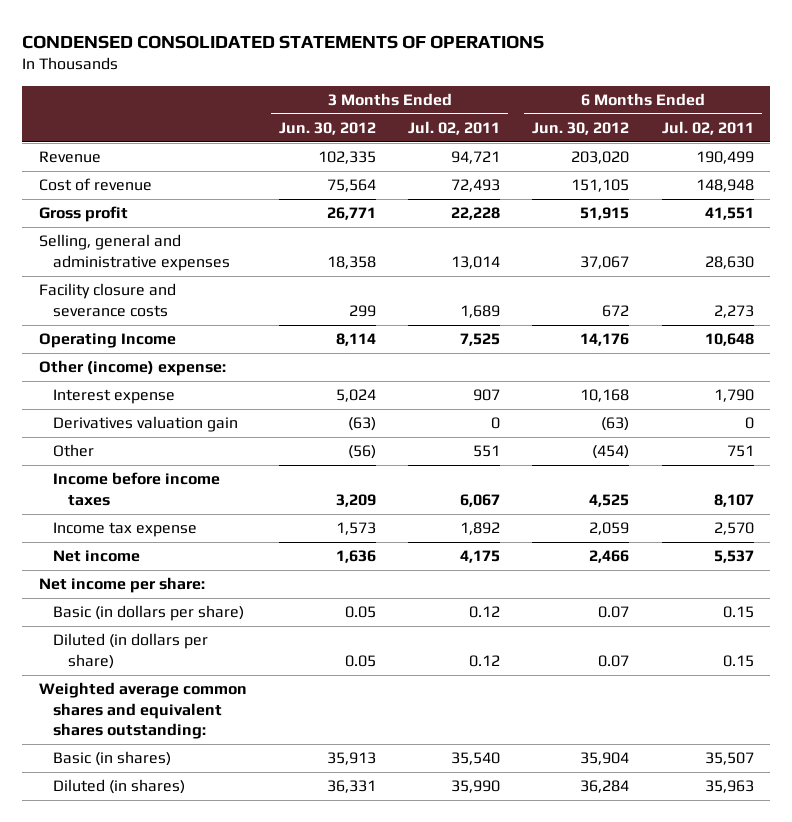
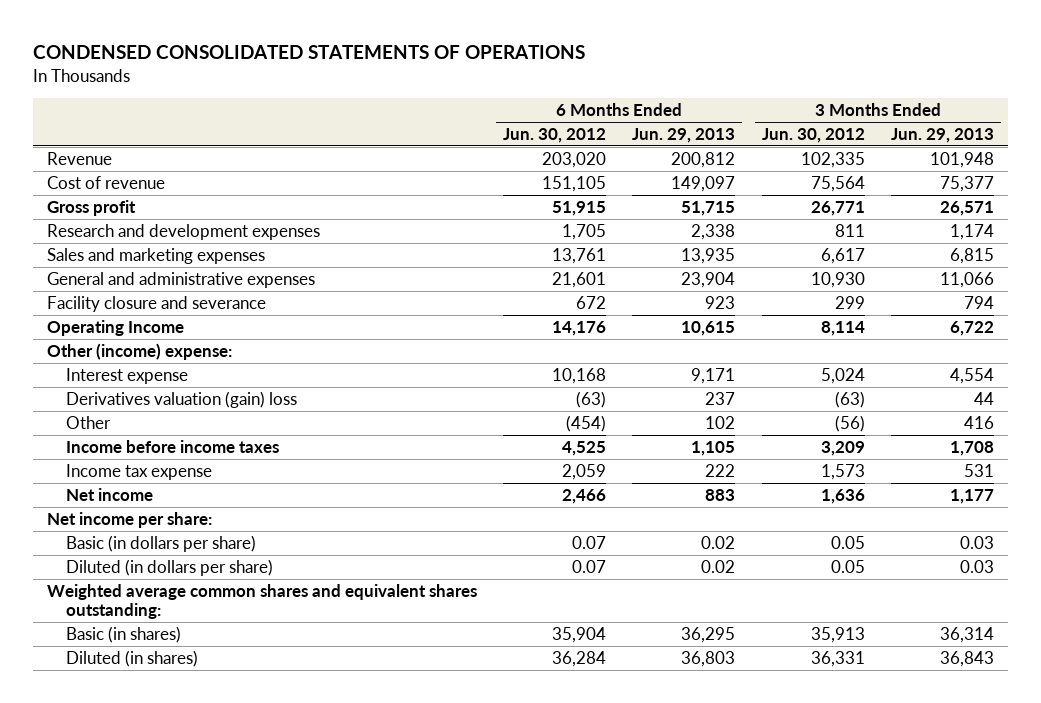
- | 3 Months Ended Jun. 30, 2012 | 3 Months Ended Jul. 02, 2011 | 6 Months Ended Jun. 30, 2012 | 6 Months Ended Jul. 02, 2011
+ | 6 Months Ended Jun. 30, 2012 | 6 Months Ended Jun. 29, 2013 | 3 Months Ended Jun. 30, 2012 | 3 Months Ended Jun. 29, 2013
- Selling, general and administrative expenses | 18,358 | 13,014 | 37,067 | 28,630
- Facility closure and severance costs | 299 | 1,689 | 672 | 2,273
+ Research and development expenses | 1,705 | 2,338 | 811 | 1,174
+ Sales and marketing expenses | 13,761 | 13,935 | 6,617 | 6,815
+ General and administrative expenses | 21,601 | 23,904 | 10,930 | 11,066
+ Facility closure and severance | 672 | 923 | 299 | 794
- Derivatives valuation gain | (63) | 0 | (63) | 0
+ Derivatives valuation (gain) loss | (63) | 237 | (63) | 44

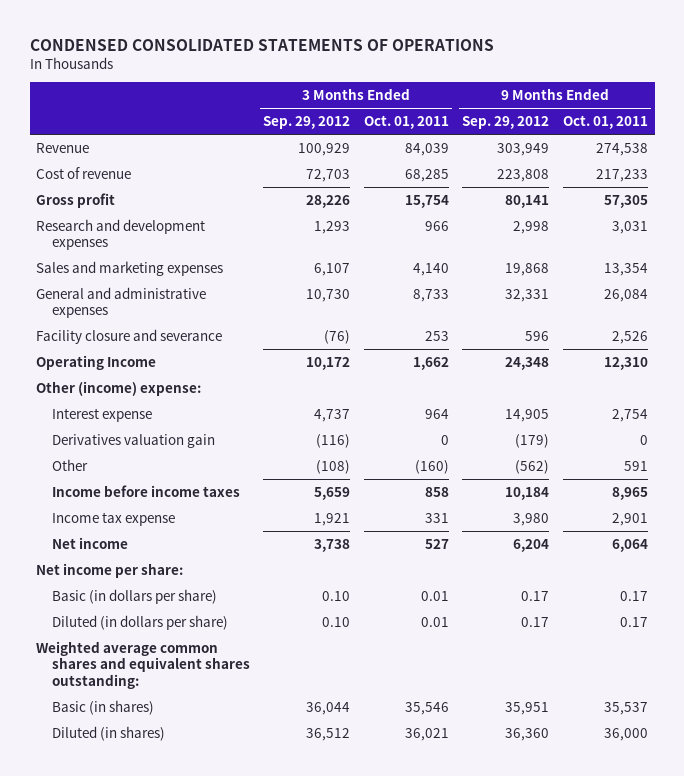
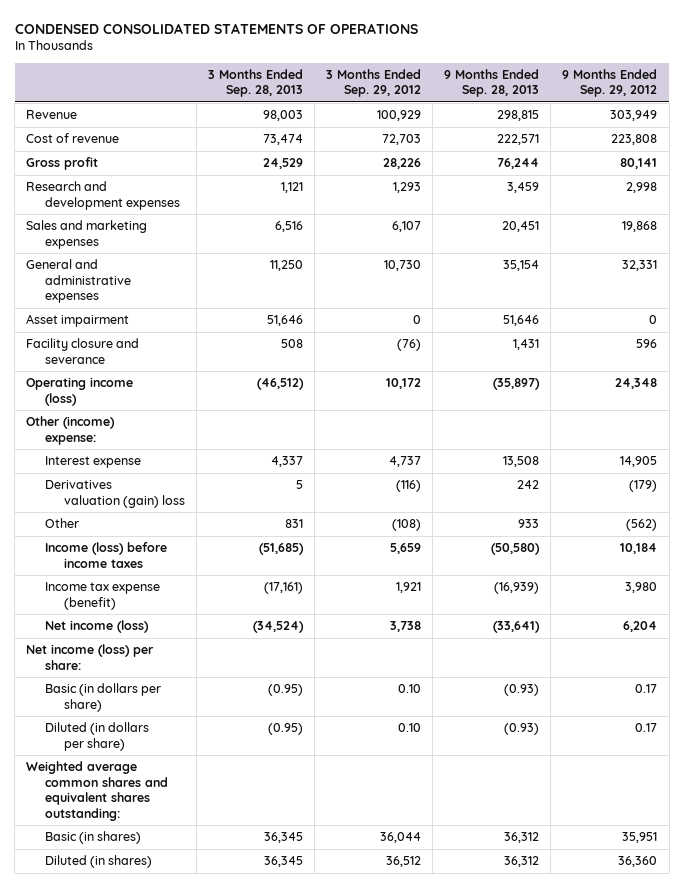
- | 3 Months Ended Sep. 29, 2012 | 3 Months Ended Oct. 01, 2011 | 9 Months Ended Sep. 29, 2012 | 9 Months Ended Oct. 01, 2011
+ | 3 Months Ended Sep. 28, 2013 | 3 Months Ended Sep. 29, 2012 | 9 Months Ended Sep. 28, 2013 | 9 Months Ended Sep. 29, 2012
+ Asset impairment | 51,646 | 0 | 51,646 | 0
- Operating Income | 10,172 | 1,662 | 24,348 | 12,310
+ Operating income (loss) | (46,512) | 10,172 | (35,897) | 24,348
- Derivatives valuation gain | (116) | 0 | (179) | 0
+ Derivatives valuation (gain) loss | 5 | (116) | 242 | (179)
- Income before income taxes | 5,659 | 858 | 10,184 | 8,965
- Income tax expense | 1,921 | 331 | 3,980 | 2,901
- Net income | 3,738 | 527 | 6,204 | 6,064
- Net income per share:
+ Income (loss) before income taxes | (51,685) | 5,659 | (50,580) | 10,184
+ Income tax expense (benefit) | (17,161) | 1,921 | (16,939) | 3,980
+ Net income (loss) | (34,524) | 3,738 | (33,641) | 6,204
+ Net income (loss) per share:

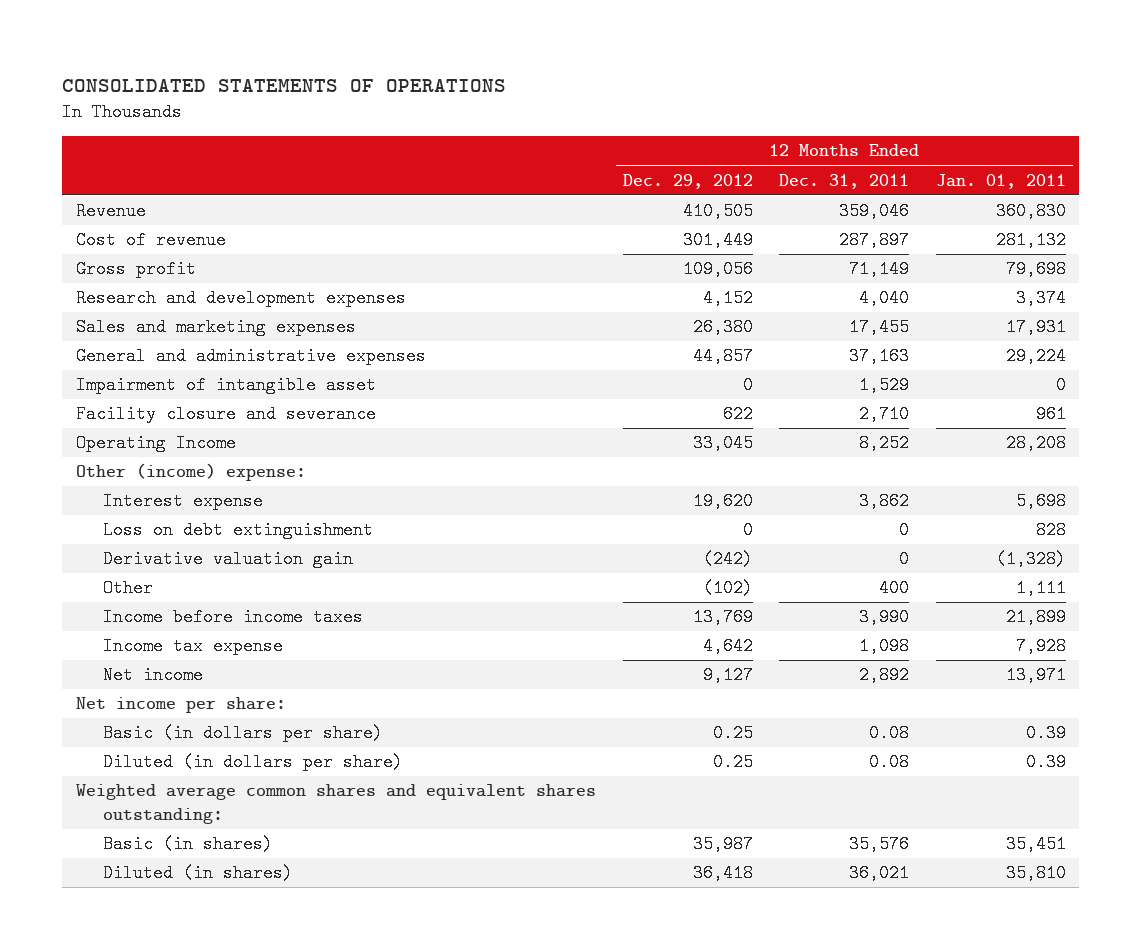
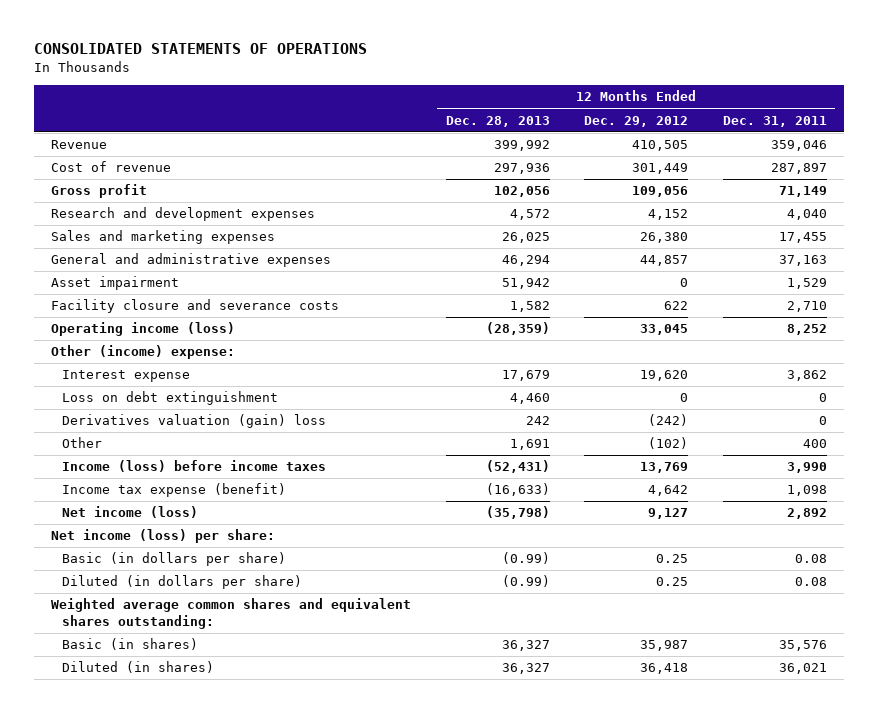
- | 12 Months Ended Dec. 29, 2012 | 12 Months Ended Dec. 31, 2011 | 12 Months Ended Jan. 01, 2011
+ | 12 Months Ended Dec. 28, 2013 | 12 Months Ended Dec. 29, 2012 | 12 Months Ended Dec. 31, 2011
- Impairment of intangible asset | 0 | 1,529 | 0
- Facility closure and severance | 622 | 2,710 | 961
- Operating Income | 33,045 | 8,252 | 28,208
+ Asset impairment | 51,942 | 0 | 1,529
+ Facility closure and severance costs | 1,582 | 622 | 2,710
+ Operating income (loss) | (28,359) | 33,045 | 8,252
- Derivative valuation gain | (242) | 0 | (1,328)
+ Derivatives valuation (gain) loss | 242 | (242) | 0
- Income before income taxes | 13,769 | 3,990 | 21,899
- Income tax expense | 4,642 | 1,098 | 7,928
- Net income | 9,127 | 2,892 | 13,971
- Net income per share:
+ Income (loss) before income taxes | (52,431) | 13,769 | 3,990
+ Income tax expense (benefit) | (16,633) | 4,642 | 1,098
+ Net income (loss) | (35,798) | 9,127 | 2,892
+ Net income (loss) per share:

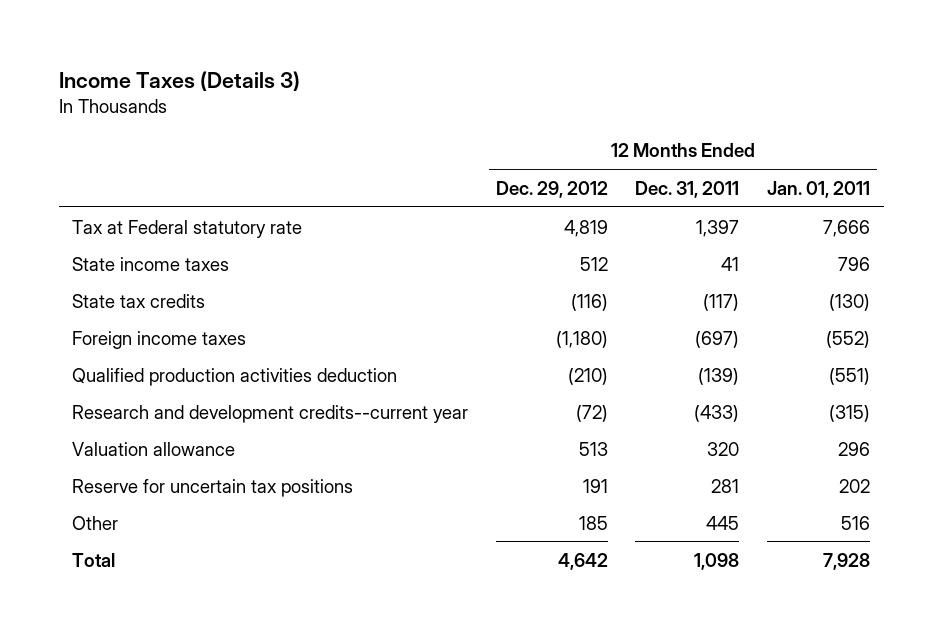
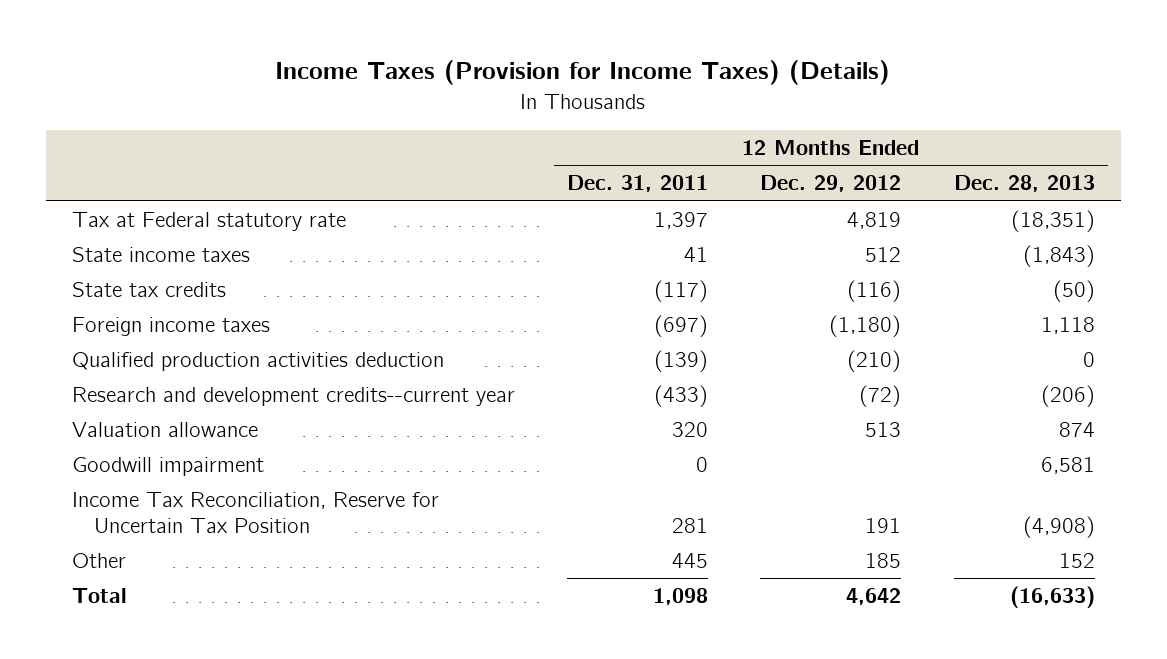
- Income Taxes (Details 3)
+ Income Taxes (Provision for Income Taxes) (Details)
- | 12 Months Ended Dec. 29, 2012 | 12 Months Ended Dec. 31, 2011 | 12 Months Ended Jan. 01, 2011
+ | 12 Months Ended Dec. 31, 2011 | 12 Months Ended Dec. 29, 2012 | 12 Months Ended Dec. 28, 2013
- Reserve for uncertain tax positions | 191 | 281 | 202
+ Goodwill impairment | 0 | | 6,581
+ Income Tax Reconciliation, Reserve for Uncertain Tax Position | 281 | 191 | (4,908)

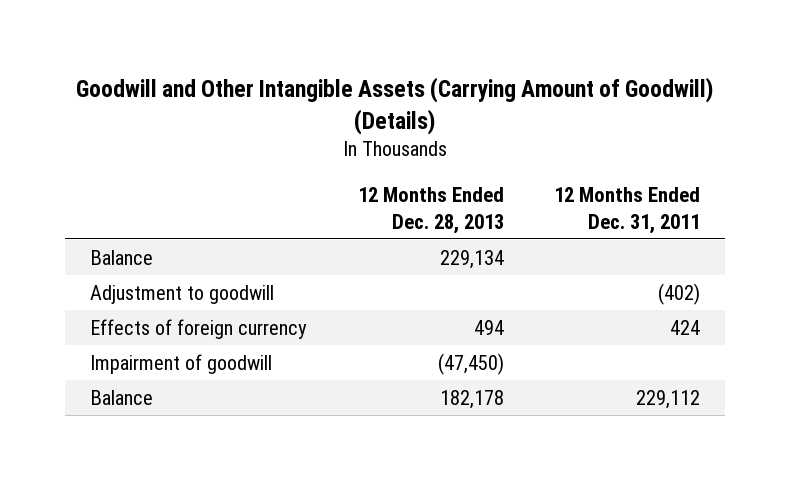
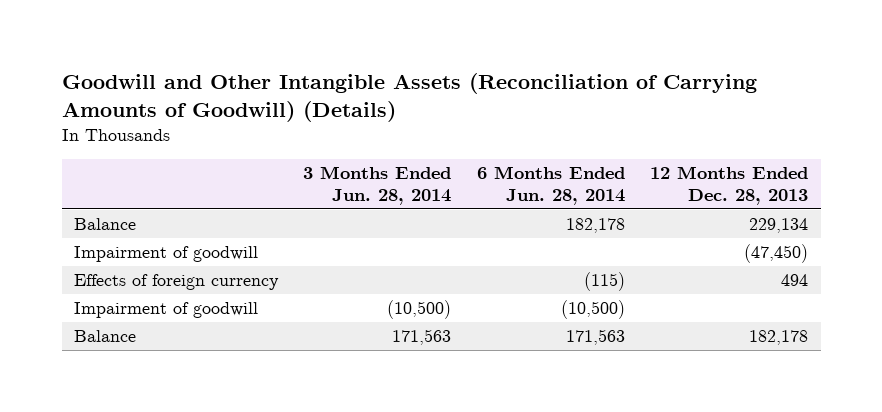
- Goodwill and Other Intangible Assets (Carrying Amount of Goodwill) (Details)
+ Goodwill and Other Intangible Assets (Reconciliation of Carrying Amounts of Goodwill) (Details)
- | 12 Months Ended Dec. 28, 2013 | 12 Months Ended Dec. 31, 2011
+ | 3 Months Ended Jun. 28, 2014 | 6 Months Ended Jun. 28, 2014 | 12 Months Ended Dec. 28, 2013
- Adjustment to goodwill | | (402)
moved down: Effects of foreign currency | | (115) | 494
+ Impairment of goodwill | (10,500) | (10,500) |

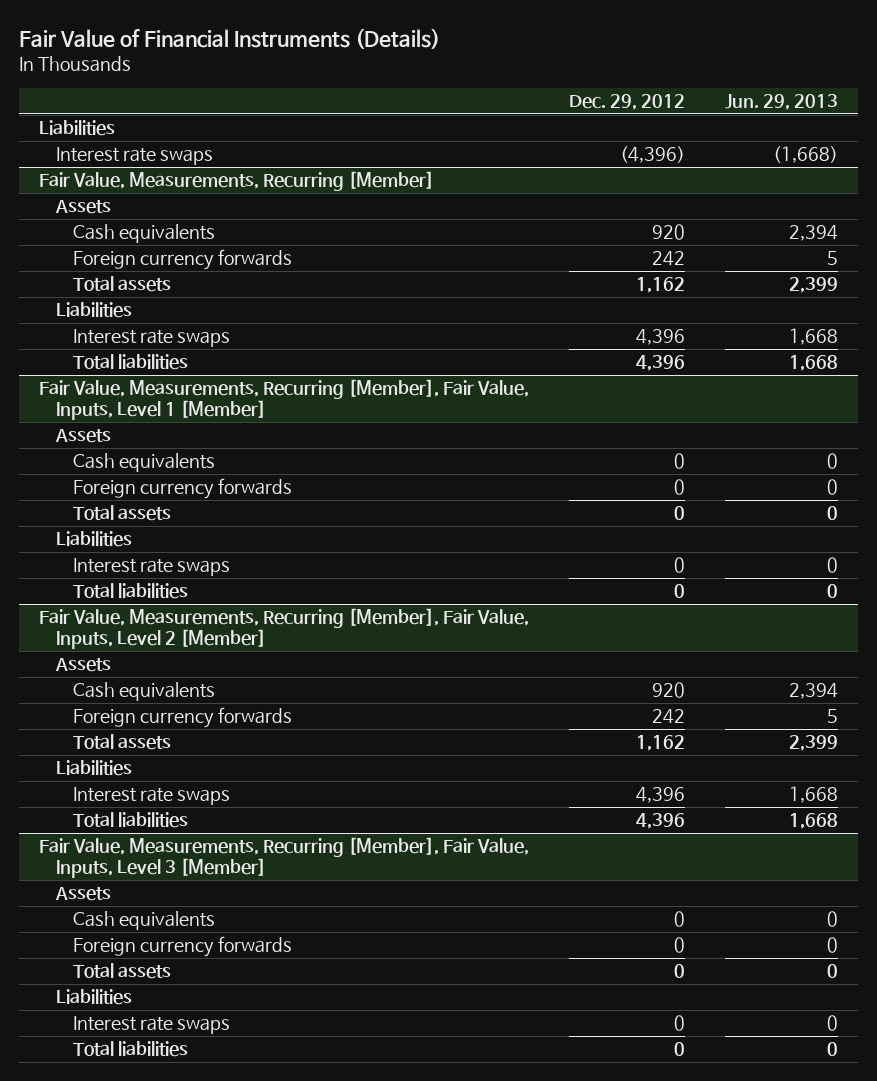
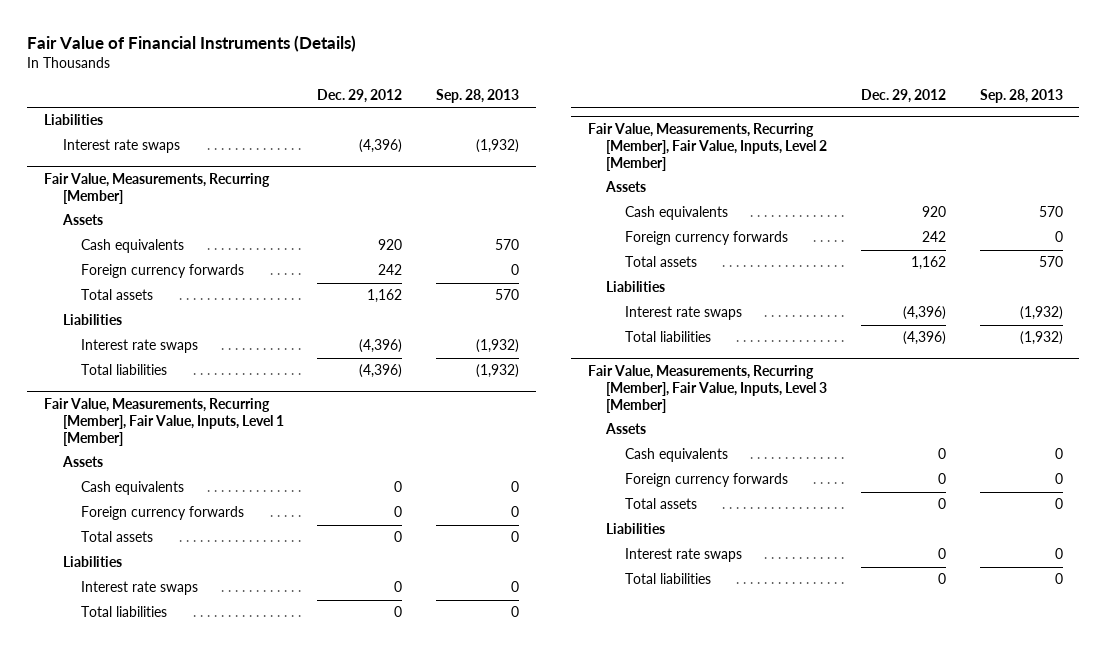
- | Dec. 29, 2012 | Jun. 29, 2013
+ | Dec. 29, 2012 | Sep. 28, 2013
@ Fair Value, Measurements, Recurring [Member]
- Interest rate swaps | 4,396 | 1,668
- Total liabilities | 4,396 | 1,668
+ Interest rate swaps | (4,396) | (1,932)
+ Total liabilities | (4,396) | (1,932)
@ Fair Value, Measurements, Recurring [Member], Fair Value, Inputs, Level 2 [Member]
- Interest rate swaps | 4,396 | 1,668
- Total liabilities | 4,396 | 1,668
+ Interest rate swaps | (4,396) | (1,932)
+ Total liabilities | (4,396) | (1,932)

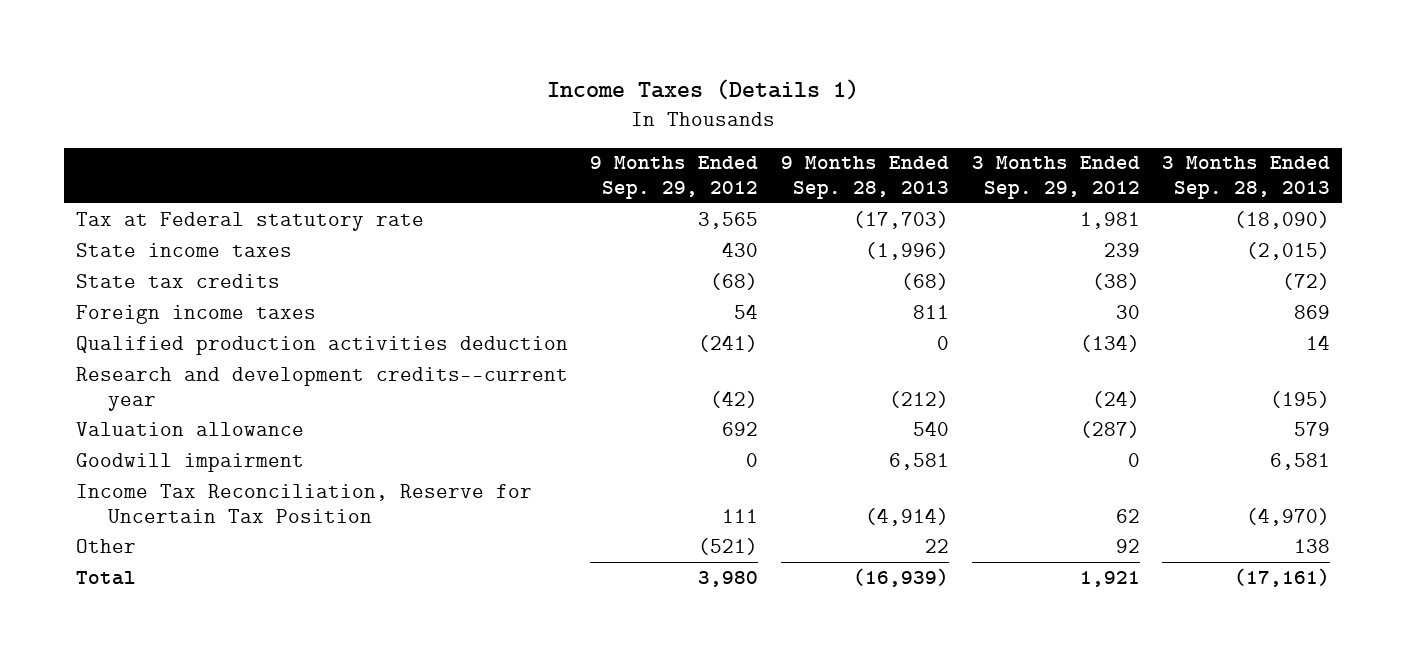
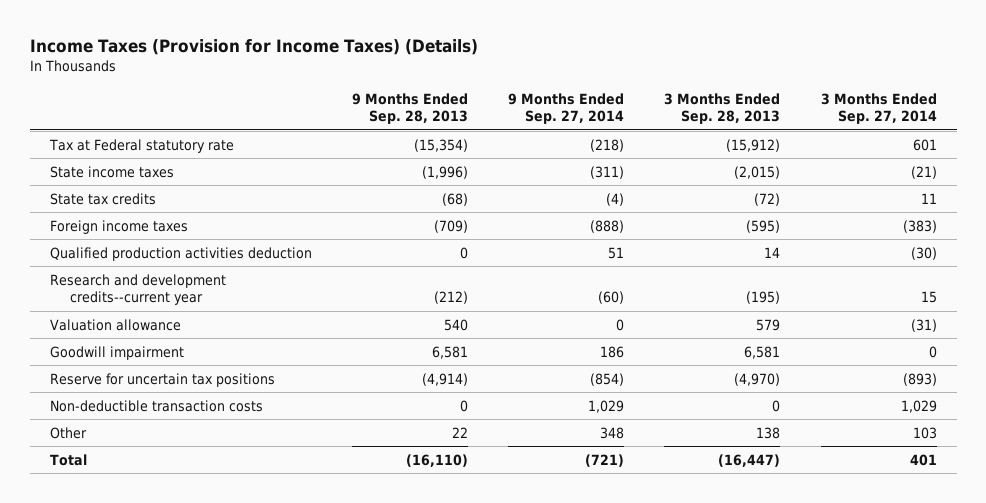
- Income Taxes (Details 1)
+ Income Taxes (Provision for Income Taxes) (Details)
- | 9 Months Ended Sep. 29, 2012 | 9 Months Ended Sep. 28, 2013 | 3 Months Ended Sep. 29, 2012 | 3 Months Ended Sep. 28, 2013
+ | 9 Months Ended Sep. 28, 2013 | 9 Months Ended Sep. 27, 2014 | 3 Months Ended Sep. 28, 2013 | 3 Months Ended Sep. 27, 2014
- Tax at Federal statutory rate | 3,565 | (17,703) | 1,981 | (18,090)
+ Tax at Federal statutory rate | (15,354) | (218) | (15,912) | 601
- Foreign income taxes | 54 | 811 | 30 | 869
+ Foreign income taxes | (709) | (888) | (595) | (383)
- Income Tax Reconciliation, Reserve for Uncertain Tax Position | 111 | (4,914) | 62 | (4,970)
+ Reserve for uncertain tax positions | (4,914) | (854) | (4,970) | (893)
+ Non-deductible transaction costs | 0 | 1,029 | 0 | 1,029
- Total | 3,980 | (16,939) | 1,921 | (17,161)
+ Total | (16,110) | (721) | (16,447) | 401

